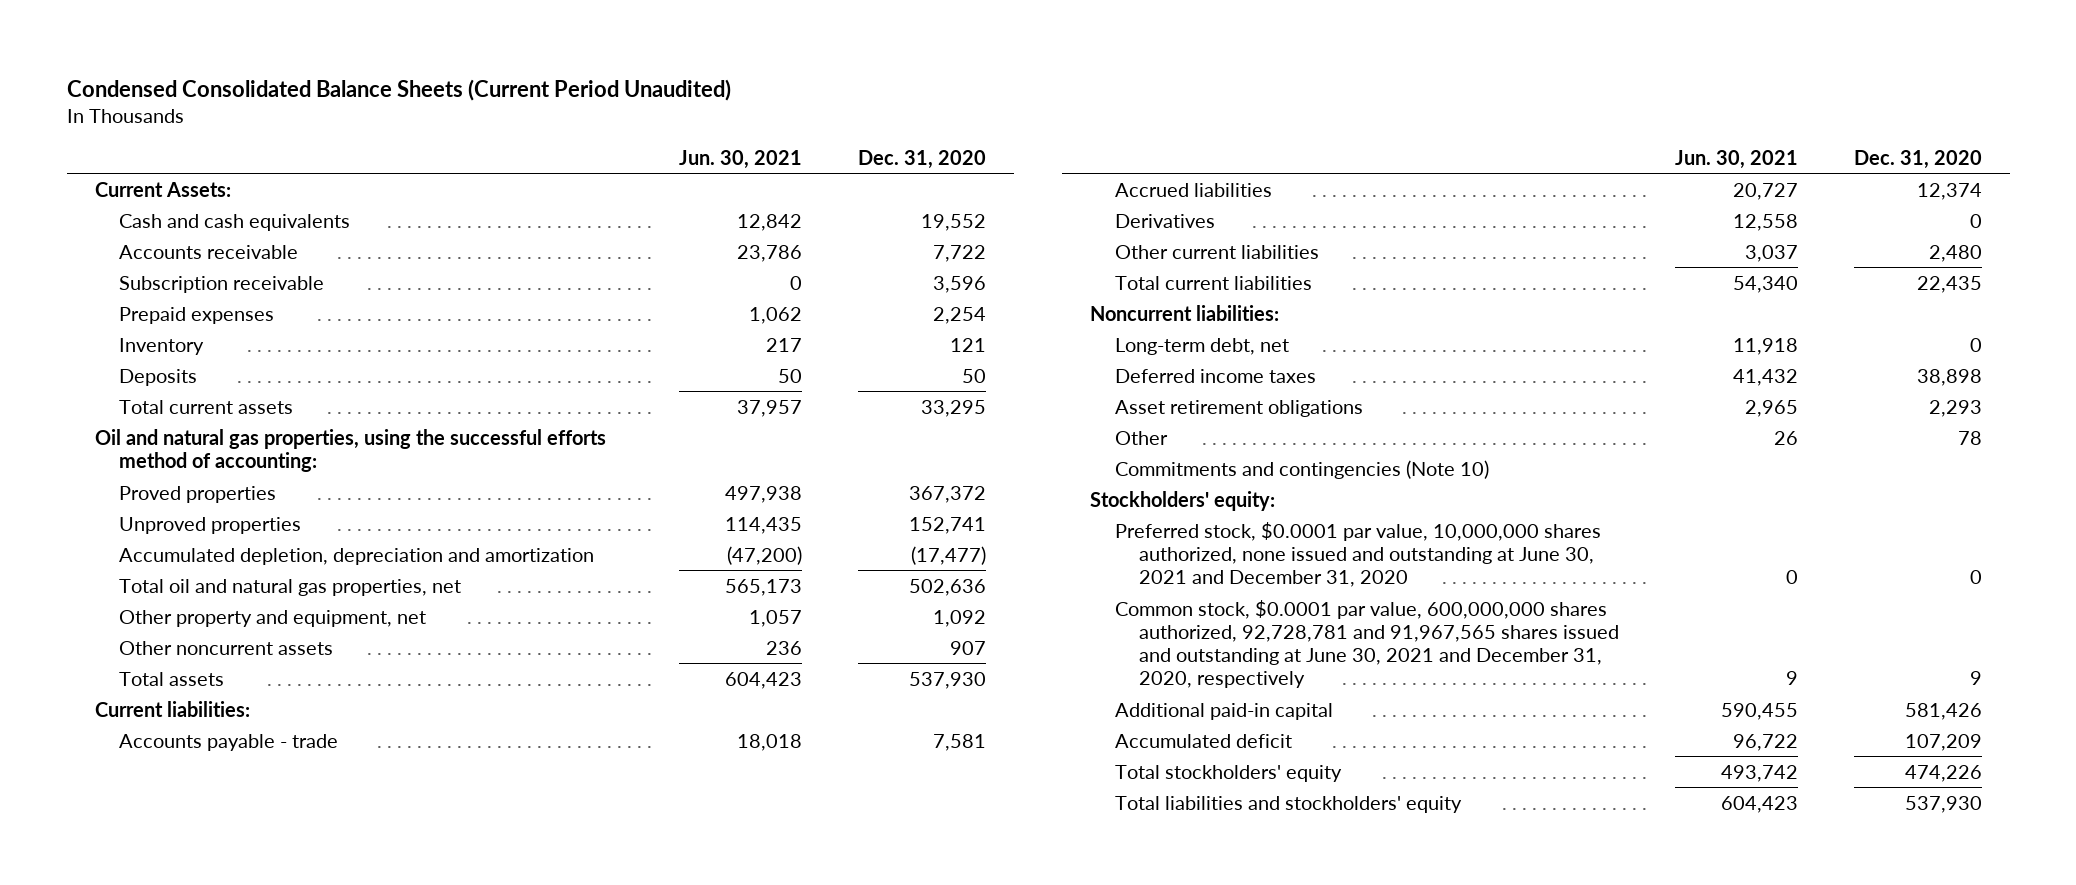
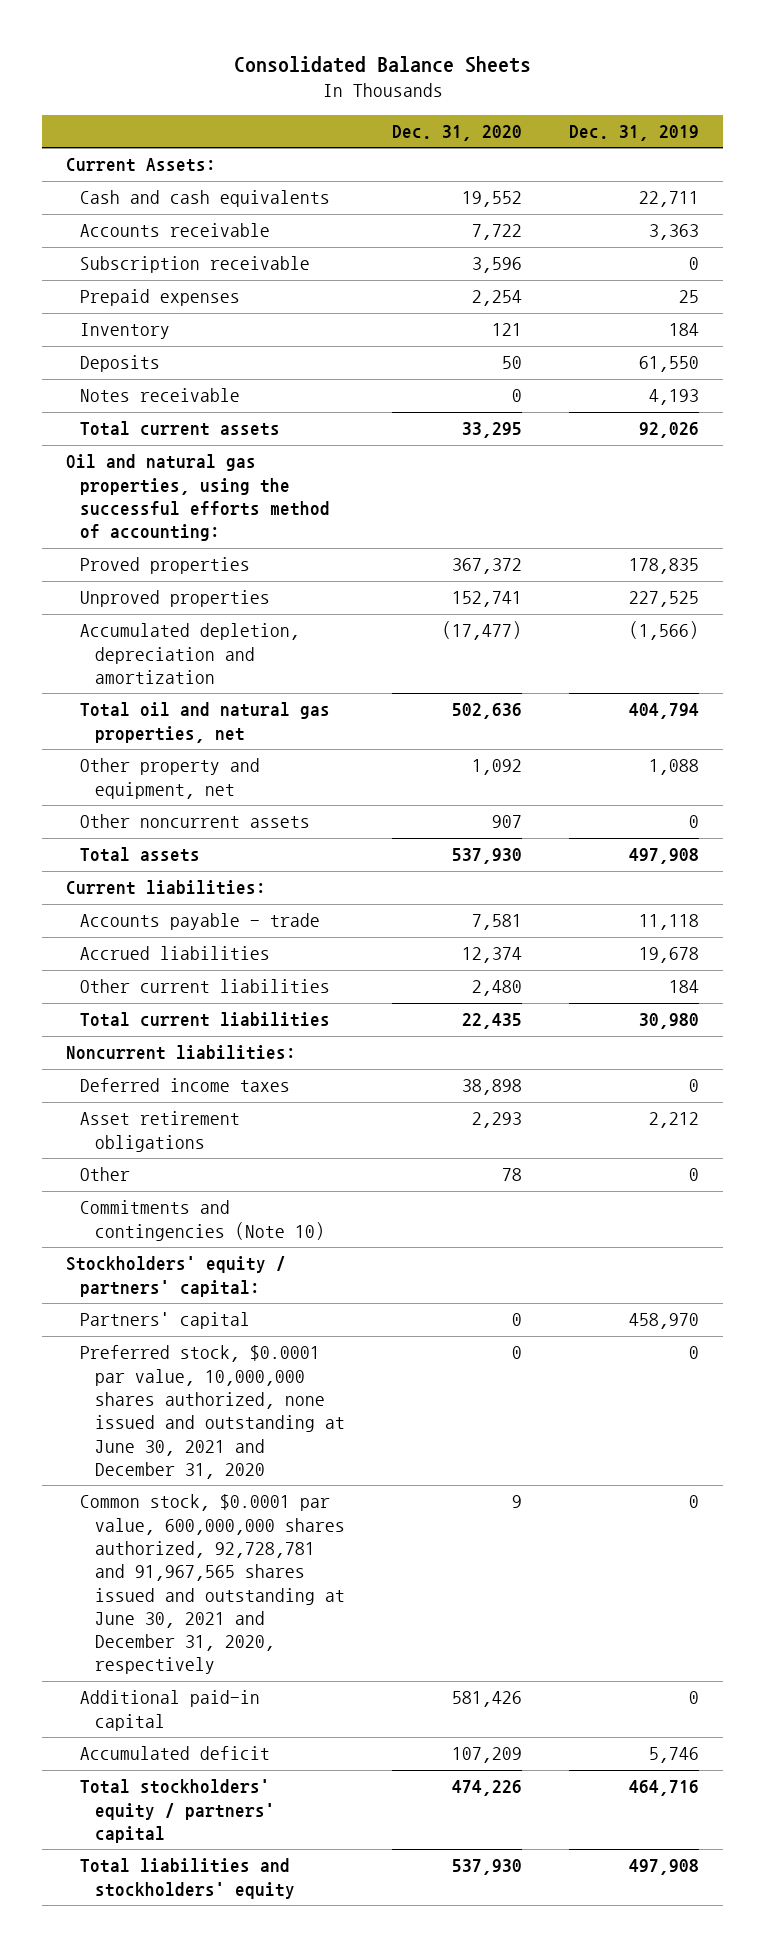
- Condensed Consolidated Balance Sheets (Current Period Unaudited)
+ Consolidated Balance Sheets
- | Jun. 30, 2021 | Dec. 31, 2020
+ | Dec. 31, 2020 | Dec. 31, 2019
+ Notes receivable | 0 | 4,193
- Derivatives | 12,558 | 0
- Long-term debt, net | 11,918 | 0
- Stockholders' equity:
+ Stockholders' equity / partners' capital:
+ Partners' capital | 0 | 458,970
- Total stockholders' equity | 493,742 | 474,226
+ Total stockholders' equity / partners' capital | 474,226 | 464,716

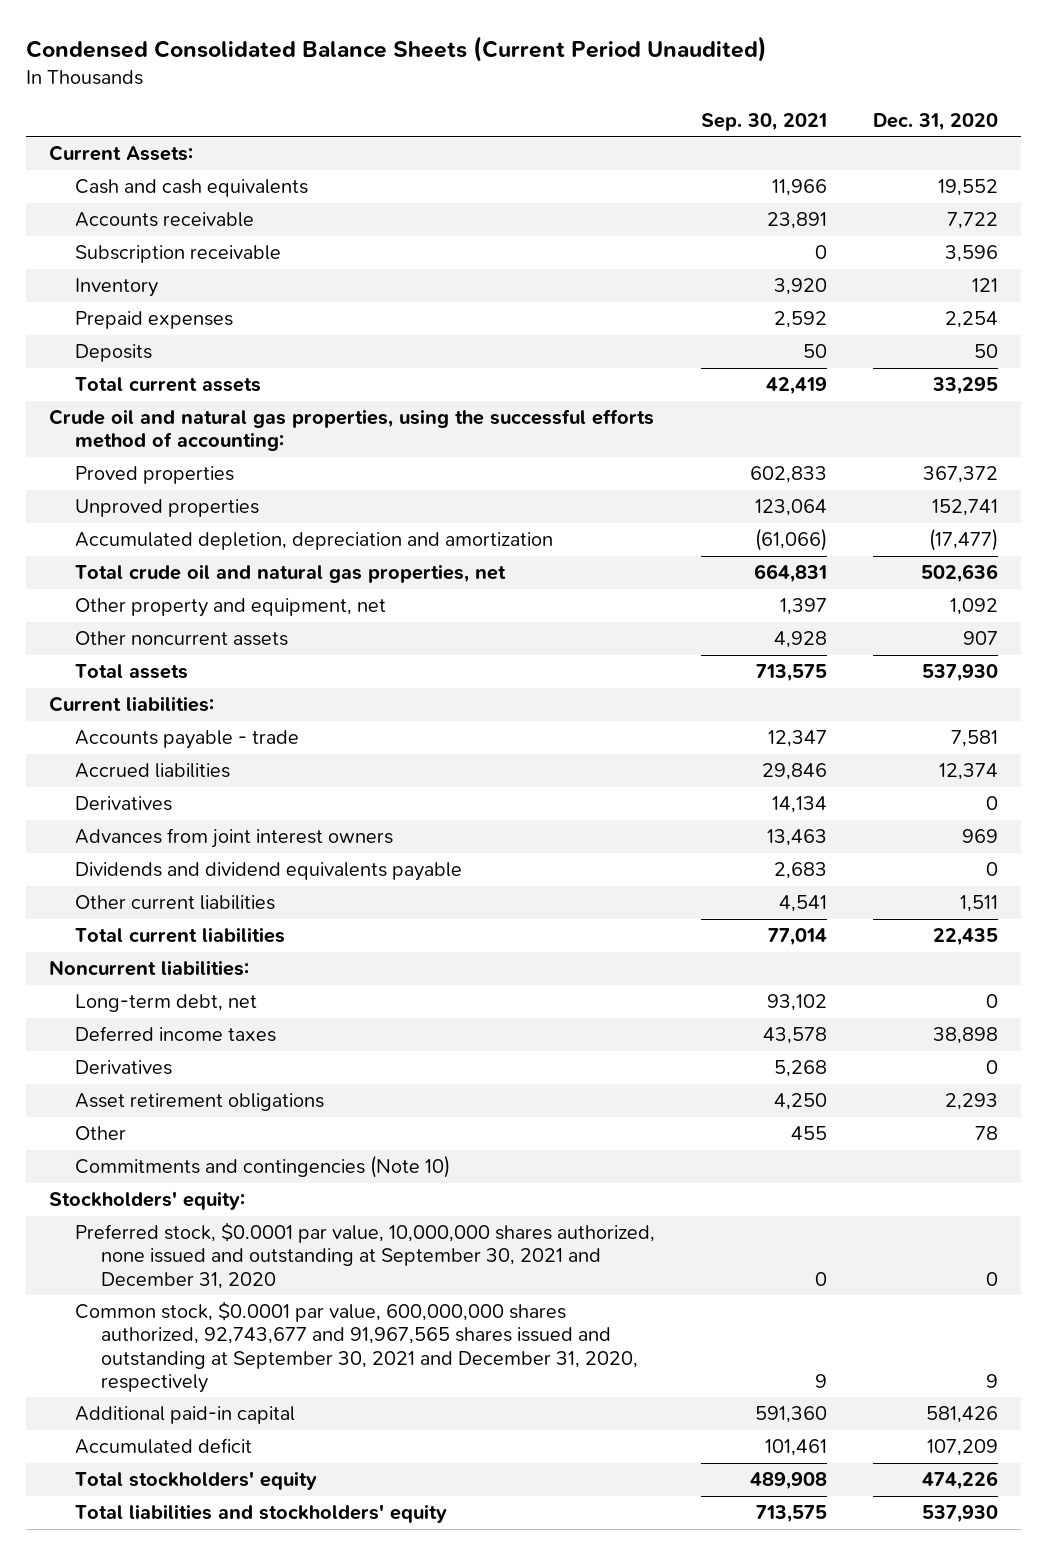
- Consolidated Balance Sheets
+ Condensed Consolidated Balance Sheets (Current Period Unaudited)
- | Dec. 31, 2020 | Dec. 31, 2019
+ | Sep. 30, 2021 | Dec. 31, 2020
moved down: Prepaid expenses | 2,592 | 2,254
- Notes receivable | 0 | 4,193
- Oil and natural gas properties, using the successful efforts method of accounting:
+ Crude oil and natural gas properties, using the successful efforts method of accounting:
- Total oil and natural gas properties, net | 502,636 | 404,794
+ Total crude oil and natural gas properties, net | 664,831 | 502,636
- Other current liabilities | 2,480 | 184
+ Derivatives | 14,134 | 0
+ Advances from joint interest owners | 13,463 | 969
+ Dividends and dividend equivalents payable | 2,683 | 0
+ Other current liabilities | 4,541 | 1,511
+ Long-term debt, net | 93,102 | 0
+ Derivatives | 5,268 | 0
- Stockholders' equity / partners' capital:
- Partners' capital | 0 | 458,970
- Preferred stock, $0.0001 par value, 10,000,000 shares authorized, none issued and outstanding at June 30, 2021 and December 31, 2020 | 0 | 0
- Common stock, $0.0001 par value, 600,000,000 shares authorized, 92,728,781 and 91,967,565 shares issued and outstanding at June 30, 2021 and December 31, 2020, respectively | 9 | 0
+ Stockholders' equity:
+ Preferred stock, $0.0001 par value, 10,000,000 shares authorized, none issued and outstanding at September 30, 2021 and December 31, 2020 | 0 | 0
+ Common stock, $0.0001 par value, 600,000,000 shares authorized, 92,743,677 and 91,967,565 shares issued and outstanding at September 30, 2021 and December 31, 2020, respectively | 9 | 9
- Total stockholders' equity / partners' capital | 474,226 | 464,716
+ Total stockholders' equity | 489,908 | 474,226

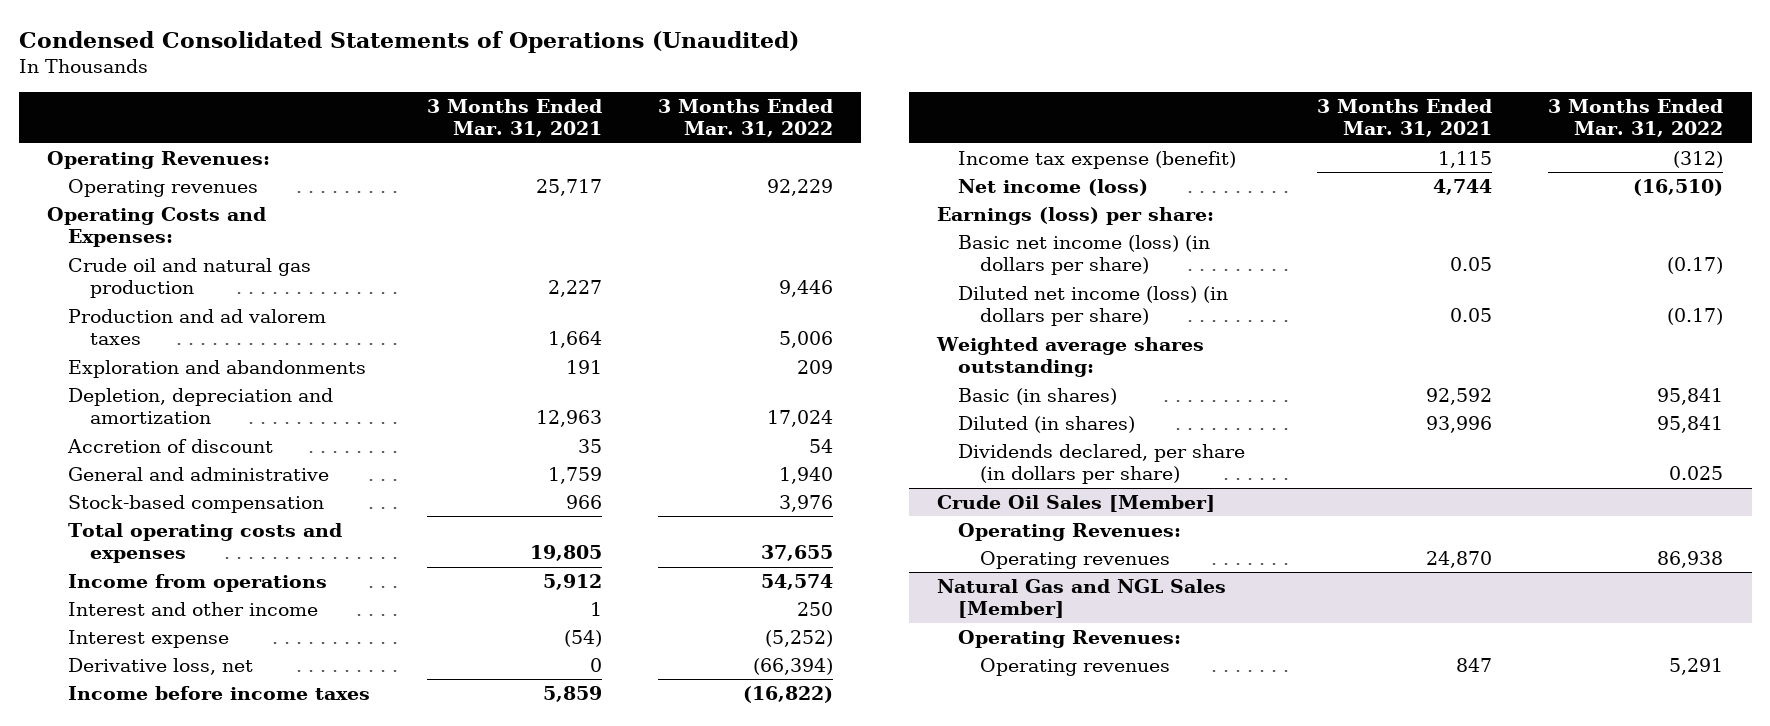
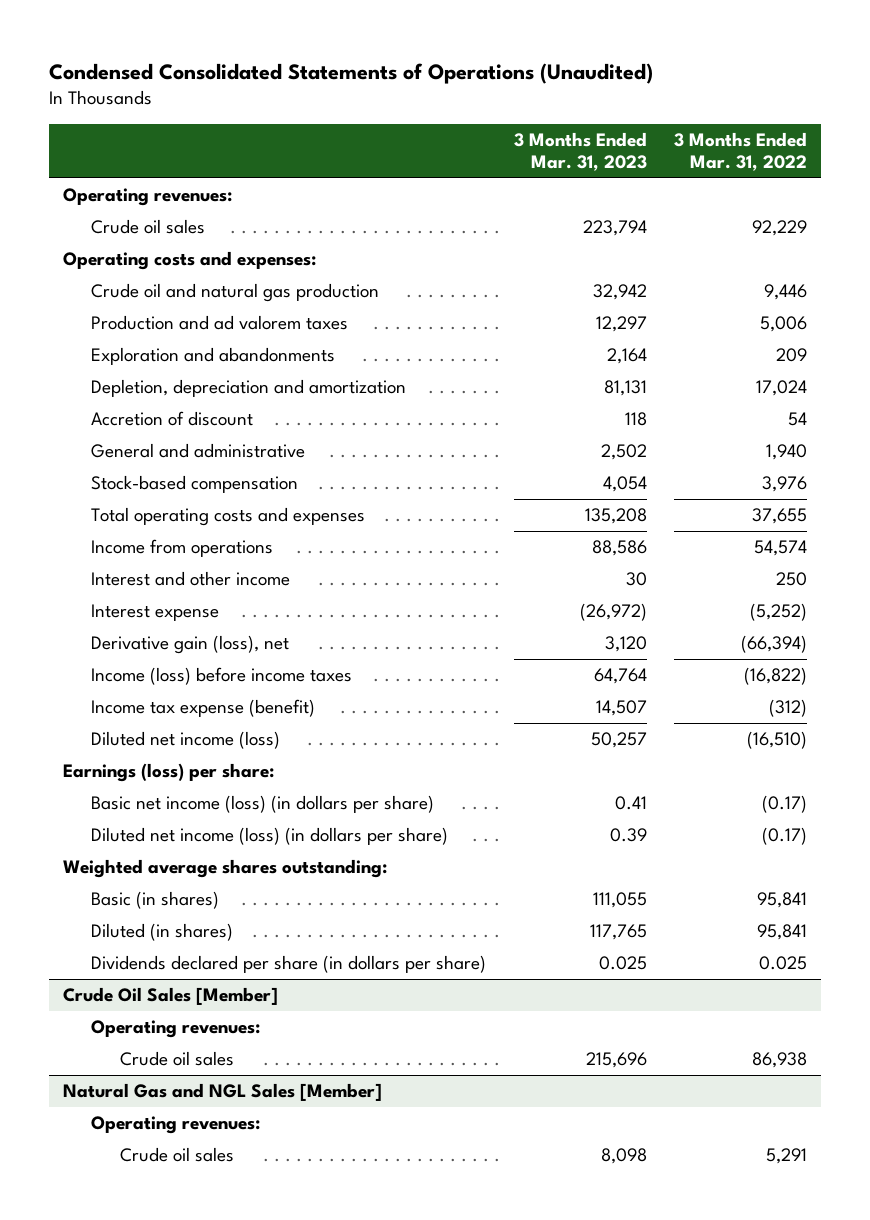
- | 3 Months Ended Mar. 31, 2021 | 3 Months Ended Mar. 31, 2022
+ | 3 Months Ended Mar. 31, 2023 | 3 Months Ended Mar. 31, 2022
- Operating Revenues:
- Operating revenues | 25,717 | 92,229
- Operating Costs and Expenses:
+ Operating revenues:
+ Crude oil sales | 223,794 | 92,229
+ Operating costs and expenses:
- Derivative loss, net | 0 | (66,394)
- Income before income taxes | 5,859 | (16,822)
+ Derivative gain (loss), net | 3,120 | (66,394)
+ Income (loss) before income taxes | 64,764 | (16,822)
- Net income (loss) | 4,744 | (16,510)
+ Diluted net income (loss) | 50,257 | (16,510)
- Dividends declared, per share (in dollars per share) | | 0.025
+ Dividends declared per share (in dollars per share) | 0.025 | 0.025
@ Crude Oil Sales [Member]
- Operating Revenues:
- Operating revenues | 24,870 | 86,938
+ Operating revenues:
+ Crude oil sales | 215,696 | 86,938
@ Natural Gas and NGL Sales [Member]
- Operating Revenues:
- Operating revenues | 847 | 5,291
+ Operating revenues:
+ Crude oil sales | 8,098 | 5,291

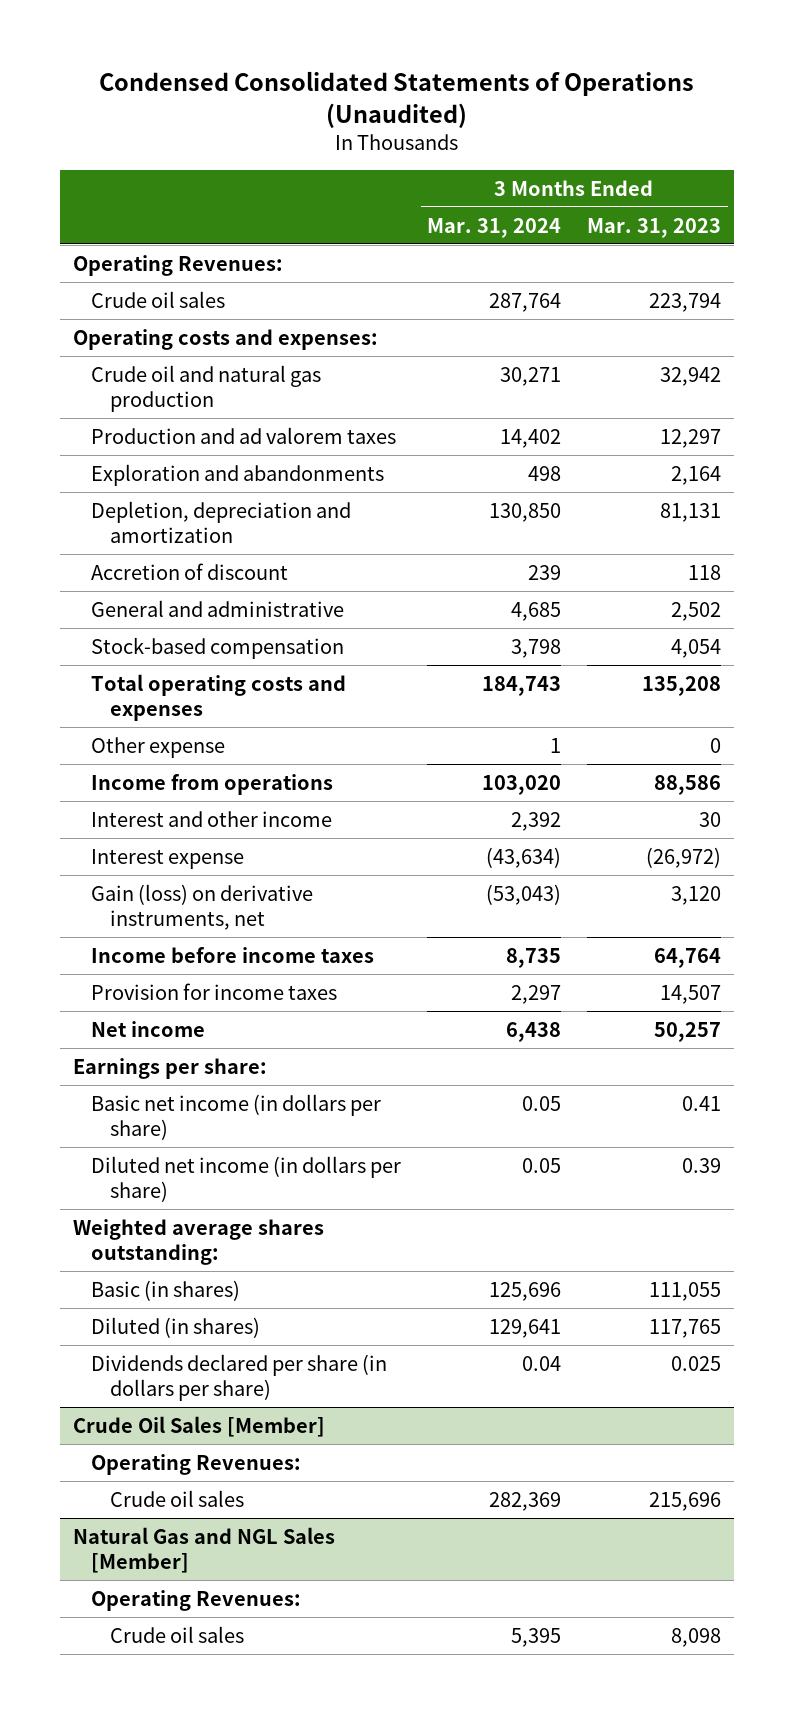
- | 3 Months Ended Mar. 31, 2023 | 3 Months Ended Mar. 31, 2022
+ | 3 Months Ended Mar. 31, 2024 | 3 Months Ended Mar. 31, 2023
- Operating revenues:
+ Operating Revenues:
+ Other expense | 1 | 0
- Derivative gain (loss), net | 3,120 | (66,394)
- Income (loss) before income taxes | 64,764 | (16,822)
- Income tax expense (benefit) | 14,507 | (312)
- Diluted net income (loss) | 50,257 | (16,510)
- Earnings (loss) per share:
- Basic net income (loss) (in dollars per share) | 0.41 | (0.17)
- Diluted net income (loss) (in dollars per share) | 0.39 | (0.17)
+ Gain (loss) on derivative instruments, net | (53,043) | 3,120
+ Income before income taxes | 8,735 | 64,764
+ Provision for income taxes | 2,297 | 14,507
+ Net income | 6,438 | 50,257
+ Earnings per share:
+ Basic net income (in dollars per share) | 0.05 | 0.41
+ Diluted net income (in dollars per share) | 0.05 | 0.39
@ Crude Oil Sales [Member]
- Operating revenues:
+ Operating Revenues:
@ Natural Gas and NGL Sales [Member]
- Operating revenues:
+ Operating Revenues:

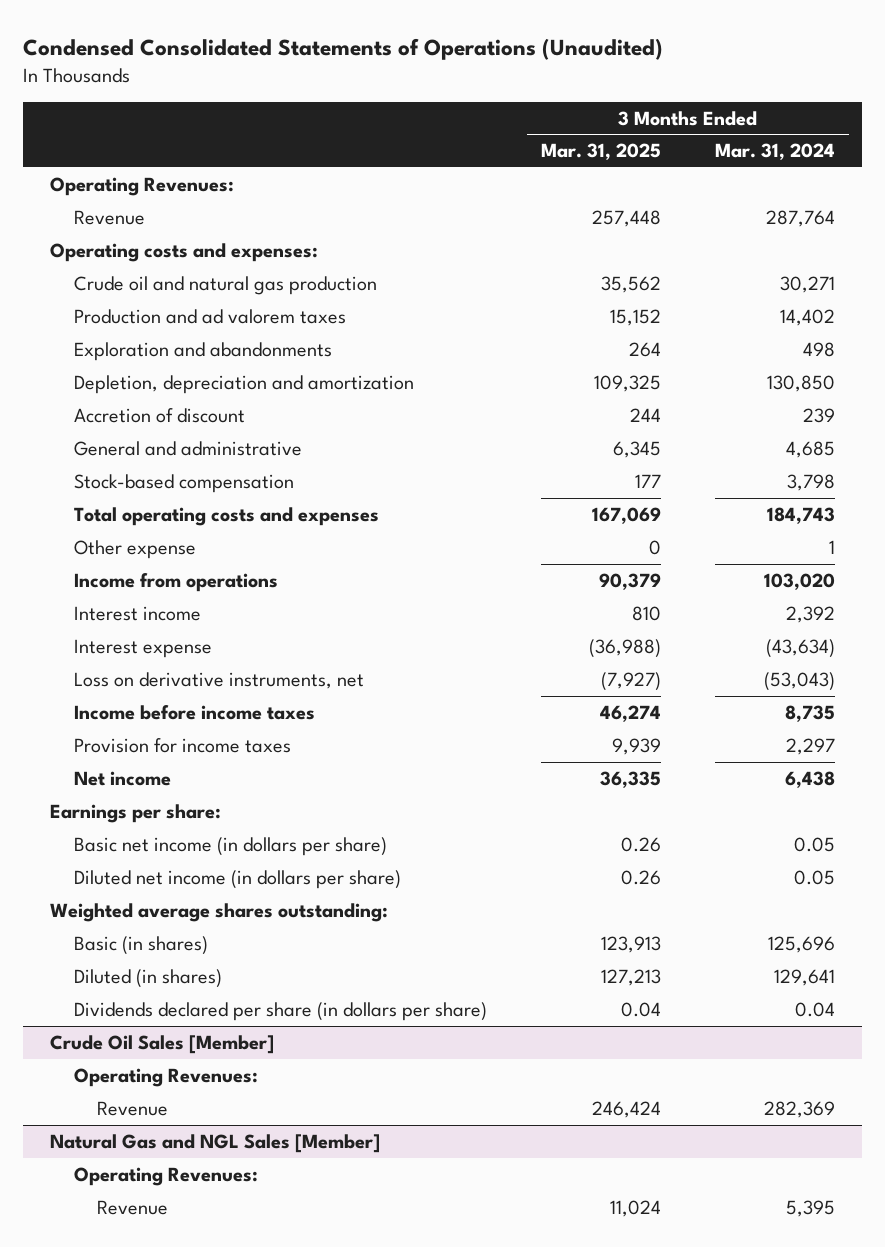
- | 3 Months Ended Mar. 31, 2024 | 3 Months Ended Mar. 31, 2023
+ | 3 Months Ended Mar. 31, 2025 | 3 Months Ended Mar. 31, 2024
- Crude oil sales | 287,764 | 223,794
+ Revenue | 257,448 | 287,764
- Interest and other income | 2,392 | 30
+ Interest income | 810 | 2,392
- Gain (loss) on derivative instruments, net | (53,043) | 3,120
+ Loss on derivative instruments, net | (7,927) | (53,043)
@ Crude Oil Sales [Member]
- Crude oil sales | 282,369 | 215,696
+ Revenue | 246,424 | 282,369
@ Natural Gas and NGL Sales [Member]
- Crude oil sales | 5,395 | 8,098
+ Revenue | 11,024 | 5,395

